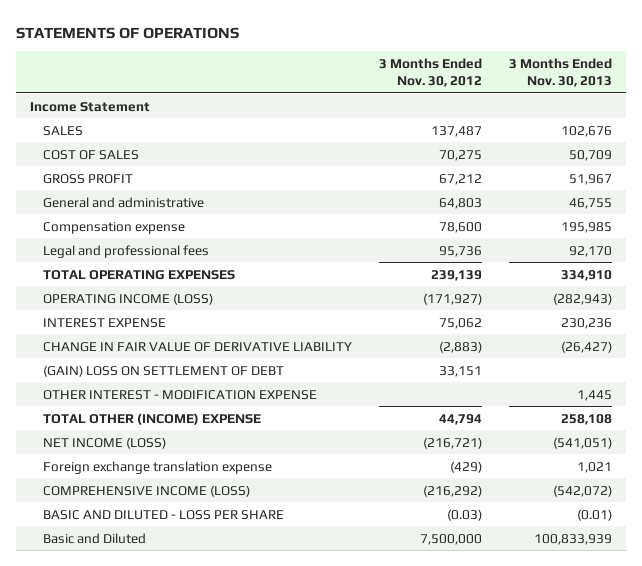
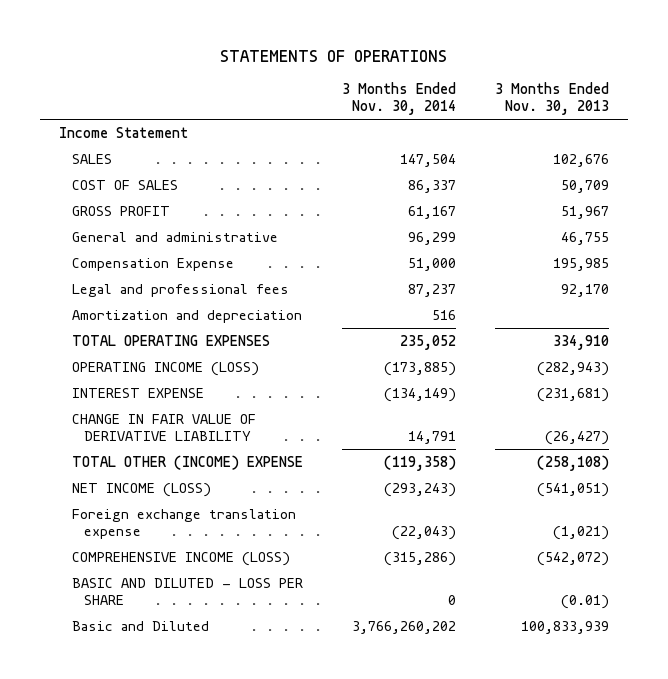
- | 3 Months Ended Nov. 30, 2012 | 3 Months Ended Nov. 30, 2013
+ | 3 Months Ended Nov. 30, 2014 | 3 Months Ended Nov. 30, 2013
- Compensation expense | 78,600 | 195,985
+ Compensation Expense | 51,000 | 195,985
+ Amortization and depreciation | 516 |
- INTEREST EXPENSE | 75,062 | 230,236
+ INTEREST EXPENSE | (134,149) | (231,681)
- (GAIN) LOSS ON SETTLEMENT OF DEBT | 33,151 |
- OTHER INTEREST - MODIFICATION EXPENSE | | 1,445
- TOTAL OTHER (INCOME) EXPENSE | 44,794 | 258,108
+ TOTAL OTHER (INCOME) EXPENSE | (119,358) | (258,108)
- Foreign exchange translation expense | (429) | 1,021
+ Foreign exchange translation expense | (22,043) | (1,021)

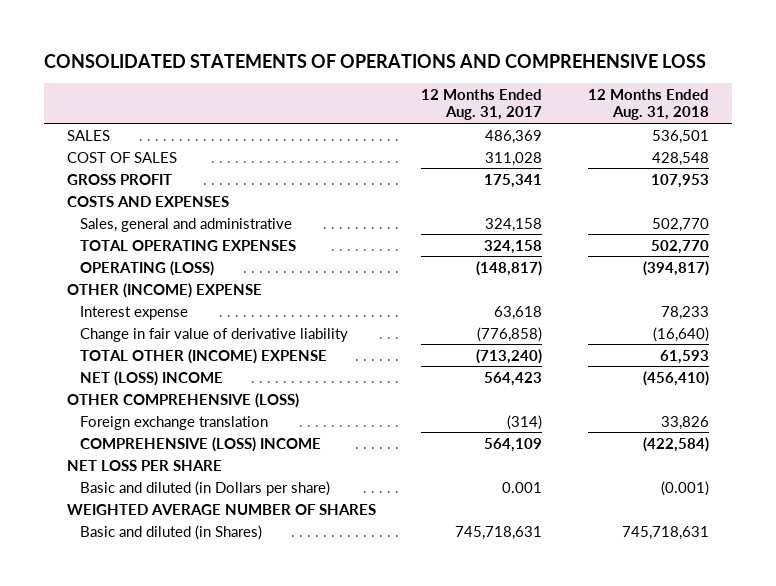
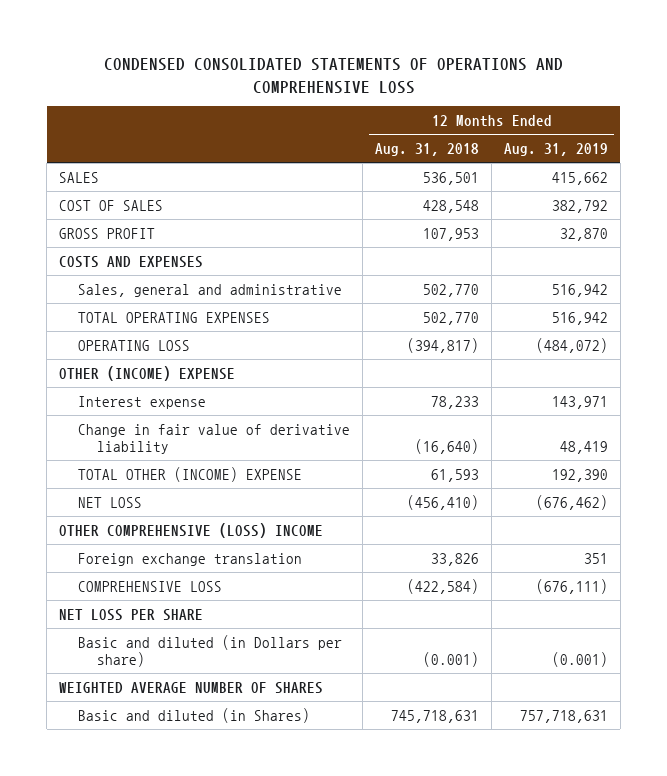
- CONSOLIDATED STATEMENTS OF OPERATIONS AND COMPREHENSIVE LOSS
+ CONDENSED CONSOLIDATED STATEMENTS OF OPERATIONS AND COMPREHENSIVE LOSS
- | 12 Months Ended Aug. 31, 2017 | 12 Months Ended Aug. 31, 2018
+ | 12 Months Ended Aug. 31, 2018 | 12 Months Ended Aug. 31, 2019
- OPERATING (LOSS) | (148,817) | (394,817)
+ OPERATING LOSS | (394,817) | (484,072)
- NET (LOSS) INCOME | 564,423 | (456,410)
- OTHER COMPREHENSIVE (LOSS)
+ NET LOSS | (456,410) | (676,462)
+ OTHER COMPREHENSIVE (LOSS) INCOME
- COMPREHENSIVE (LOSS) INCOME | 564,109 | (422,584)
+ COMPREHENSIVE LOSS | (422,584) | (676,111)

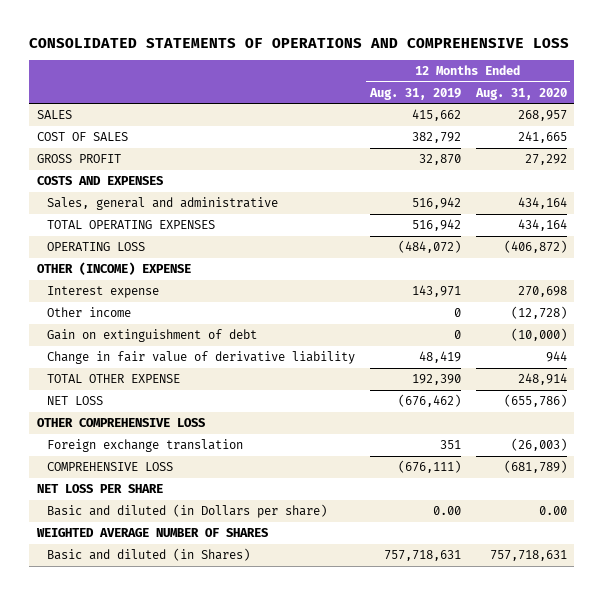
- CONDENSED CONSOLIDATED STATEMENTS OF OPERATIONS AND COMPREHENSIVE LOSS
+ CONSOLIDATED STATEMENTS OF OPERATIONS AND COMPREHENSIVE LOSS
- | 12 Months Ended Aug. 31, 2018 | 12 Months Ended Aug. 31, 2019
+ | 12 Months Ended Aug. 31, 2019 | 12 Months Ended Aug. 31, 2020
+ Other income | 0 | (12,728)
+ Gain on extinguishment of debt | 0 | (10,000)
- TOTAL OTHER (INCOME) EXPENSE | 61,593 | 192,390
+ TOTAL OTHER EXPENSE | 192,390 | 248,914
- OTHER COMPREHENSIVE (LOSS) INCOME
+ OTHER COMPREHENSIVE LOSS
- Basic and diluted (in Dollars per share) | (0.001) | (0.001)
+ Basic and diluted (in Dollars per share) | 0.00 | 0.00

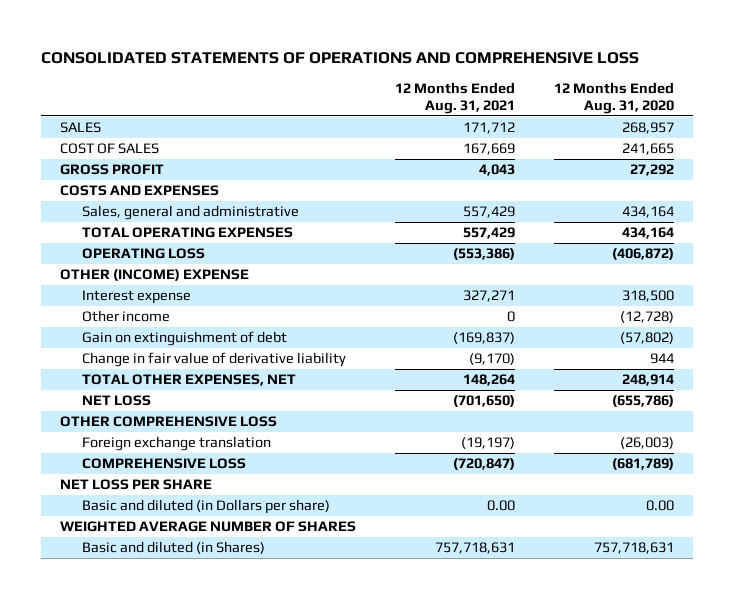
- | 12 Months Ended Aug. 31, 2019 | 12 Months Ended Aug. 31, 2020
+ | 12 Months Ended Aug. 31, 2021 | 12 Months Ended Aug. 31, 2020
- Interest expense | 143,971 | 270,698
+ Interest expense | 327,271 | 318,500
- Gain on extinguishment of debt | 0 | (10,000)
+ Gain on extinguishment of debt | (169,837) | (57,802)
- TOTAL OTHER EXPENSE | 192,390 | 248,914
+ TOTAL OTHER EXPENSES, NET | 148,264 | 248,914

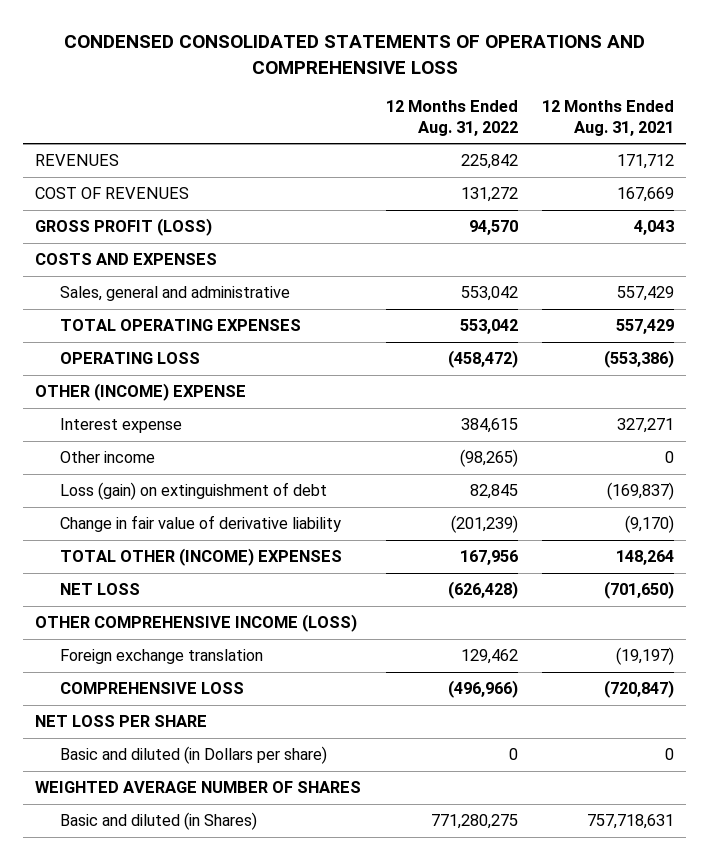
- CONSOLIDATED STATEMENTS OF OPERATIONS AND COMPREHENSIVE LOSS
+ CONDENSED CONSOLIDATED STATEMENTS OF OPERATIONS AND COMPREHENSIVE LOSS
- | 12 Months Ended Aug. 31, 2021 | 12 Months Ended Aug. 31, 2020
+ | 12 Months Ended Aug. 31, 2022 | 12 Months Ended Aug. 31, 2021
- SALES | 171,712 | 268,957
- COST OF SALES | 167,669 | 241,665
- GROSS PROFIT | 4,043 | 27,292
+ REVENUES | 225,842 | 171,712
+ COST OF REVENUES | 131,272 | 167,669
+ GROSS PROFIT (LOSS) | 94,570 | 4,043
- Gain on extinguishment of debt | (169,837) | (57,802)
+ Loss (gain) on extinguishment of debt | 82,845 | (169,837)
- TOTAL OTHER EXPENSES, NET | 148,264 | 248,914
+ TOTAL OTHER (INCOME) EXPENSES | 167,956 | 148,264
- OTHER COMPREHENSIVE LOSS
+ OTHER COMPREHENSIVE INCOME (LOSS)
- Basic and diluted (in Dollars per share) | 0.00 | 0.00
+ Basic and diluted (in Dollars per share) | 0 | 0

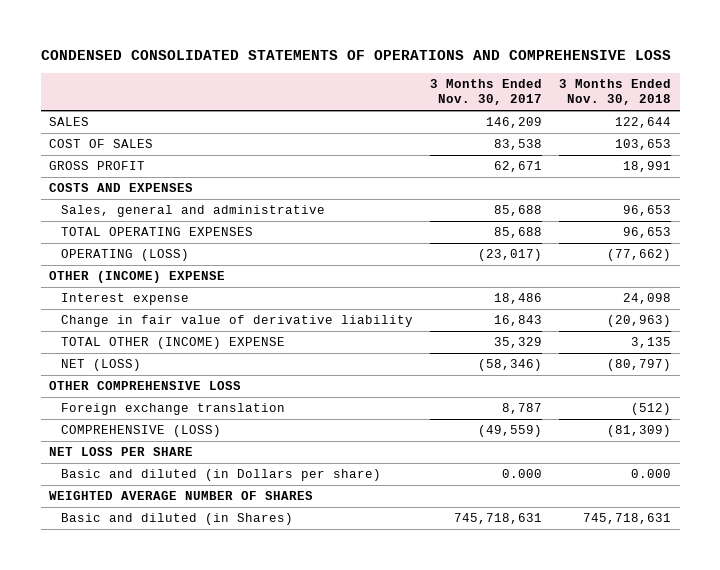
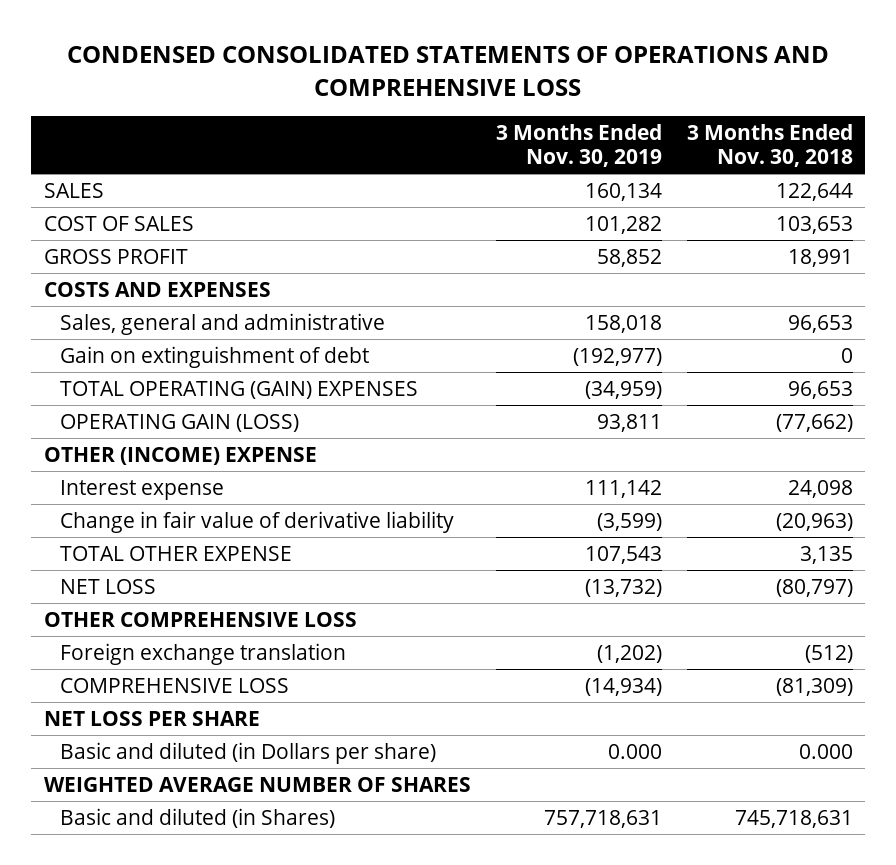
- | 3 Months Ended Nov. 30, 2017 | 3 Months Ended Nov. 30, 2018
+ | 3 Months Ended Nov. 30, 2019 | 3 Months Ended Nov. 30, 2018
- TOTAL OPERATING EXPENSES | 85,688 | 96,653
- OPERATING (LOSS) | (23,017) | (77,662)
+ Gain on extinguishment of debt | (192,977) | 0
+ TOTAL OPERATING (GAIN) EXPENSES | (34,959) | 96,653
+ OPERATING GAIN (LOSS) | 93,811 | (77,662)
- TOTAL OTHER (INCOME) EXPENSE | 35,329 | 3,135
- NET (LOSS) | (58,346) | (80,797)
+ TOTAL OTHER EXPENSE | 107,543 | 3,135
+ NET LOSS | (13,732) | (80,797)
- COMPREHENSIVE (LOSS) | (49,559) | (81,309)
+ COMPREHENSIVE LOSS | (14,934) | (81,309)

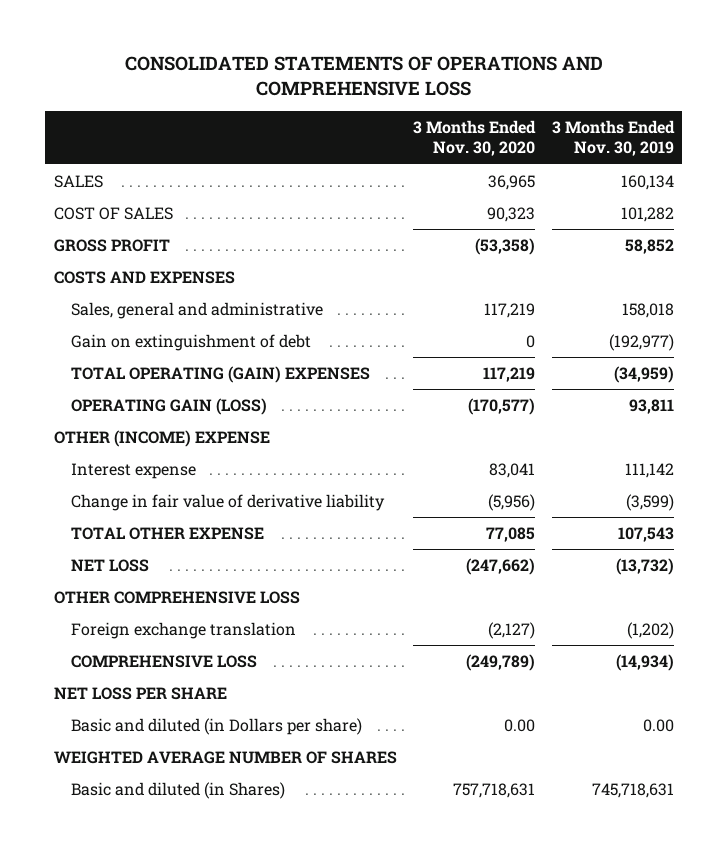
- CONDENSED CONSOLIDATED STATEMENTS OF OPERATIONS AND COMPREHENSIVE LOSS
+ CONSOLIDATED STATEMENTS OF OPERATIONS AND COMPREHENSIVE LOSS
- | 3 Months Ended Nov. 30, 2019 | 3 Months Ended Nov. 30, 2018
+ | 3 Months Ended Nov. 30, 2020 | 3 Months Ended Nov. 30, 2019
- Basic and diluted (in Dollars per share) | 0.000 | 0.000
+ Basic and diluted (in Dollars per share) | 0.00 | 0.00
- Basic and diluted (in Shares) | 757,718,631 | 745,718,631
+ Basic and diluted (in Shares) | 757,718,631 | 745,718,631

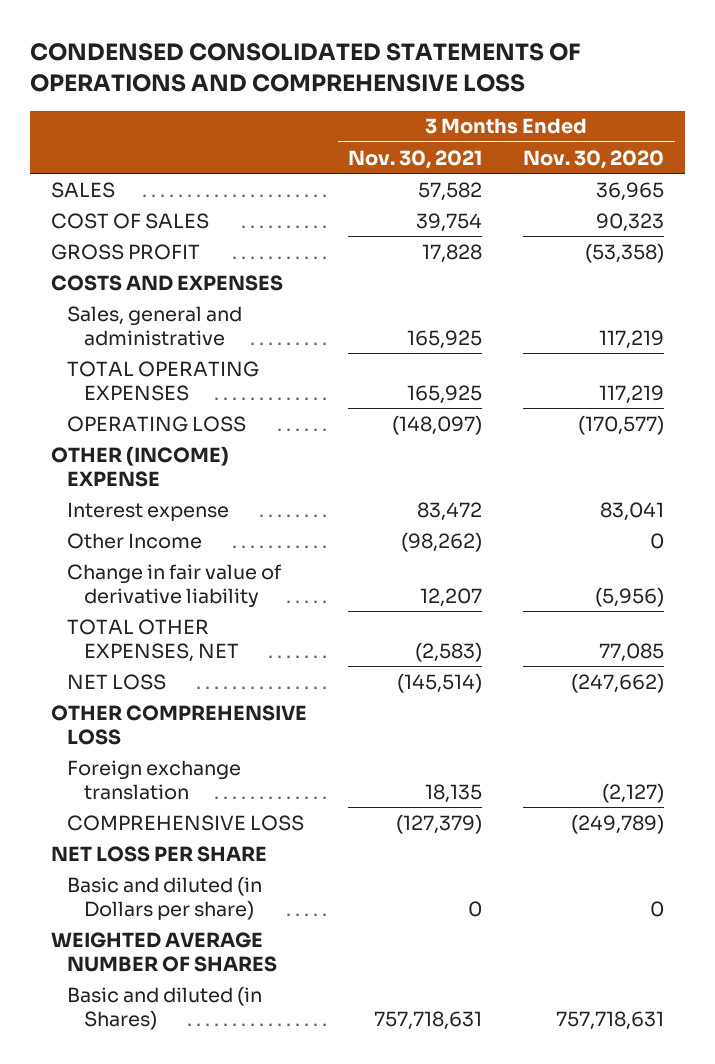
- CONSOLIDATED STATEMENTS OF OPERATIONS AND COMPREHENSIVE LOSS
+ CONDENSED CONSOLIDATED STATEMENTS OF OPERATIONS AND COMPREHENSIVE LOSS
- | 3 Months Ended Nov. 30, 2020 | 3 Months Ended Nov. 30, 2019
+ | 3 Months Ended Nov. 30, 2021 | 3 Months Ended Nov. 30, 2020
- Gain on extinguishment of debt | 0 | (192,977)
- TOTAL OPERATING (GAIN) EXPENSES | 117,219 | (34,959)
- OPERATING GAIN (LOSS) | (170,577) | 93,811
+ TOTAL OPERATING EXPENSES | 165,925 | 117,219
+ OPERATING LOSS | (148,097) | (170,577)
+ Other Income | (98,262) | 0
- TOTAL OTHER EXPENSE | 77,085 | 107,543
+ TOTAL OTHER EXPENSES, NET | (2,583) | 77,085
- Basic and diluted (in Dollars per share) | 0.00 | 0.00
+ Basic and diluted (in Dollars per share) | 0 | 0

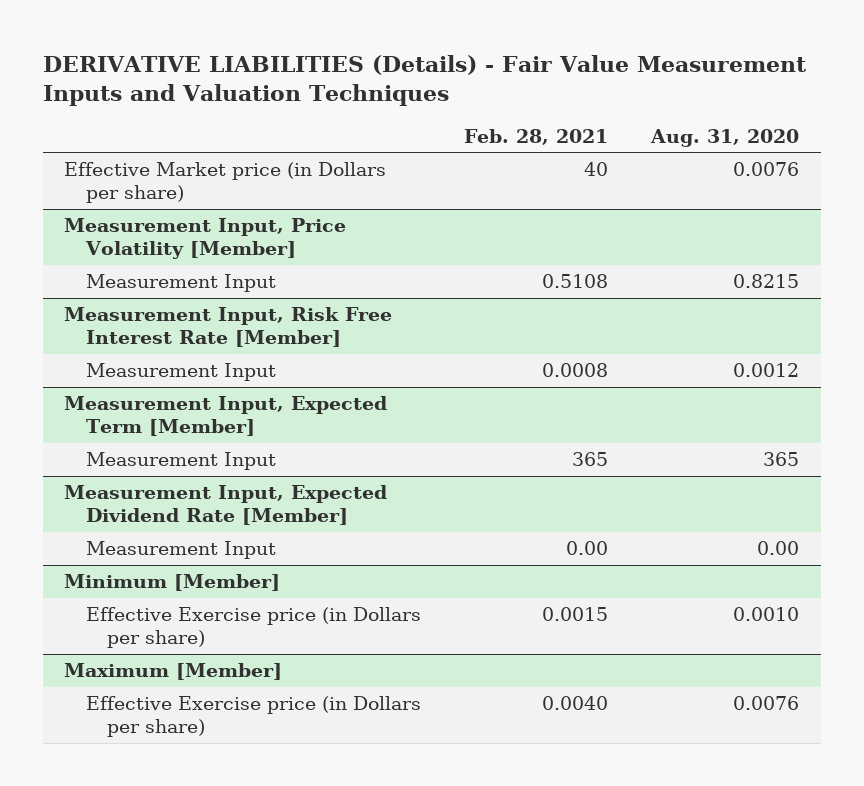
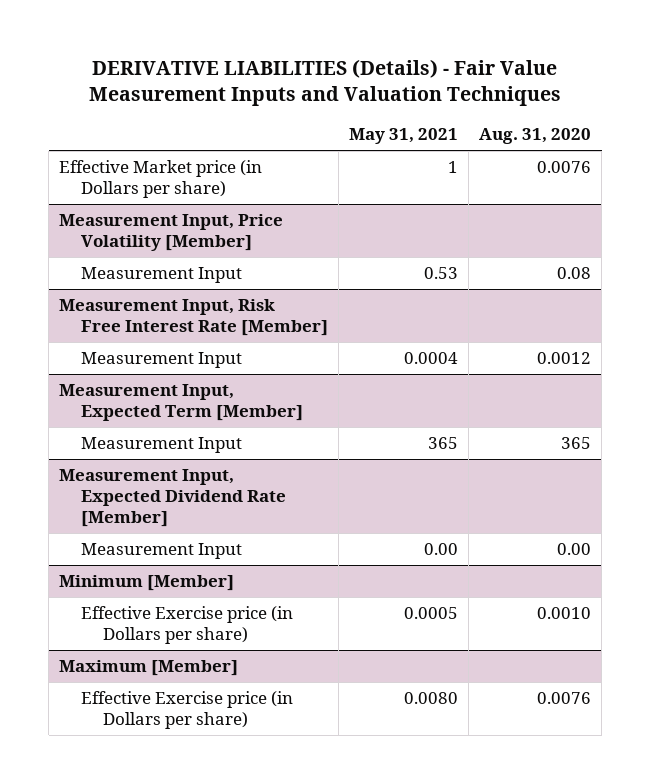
- | Feb. 28, 2021 | Aug. 31, 2020
+ | May 31, 2021 | Aug. 31, 2020
@ Measurement Input, Price Volatility [Member]
- Measurement Input | 0.5108 | 0.8215
+ Measurement Input | 0.53 | 0.08

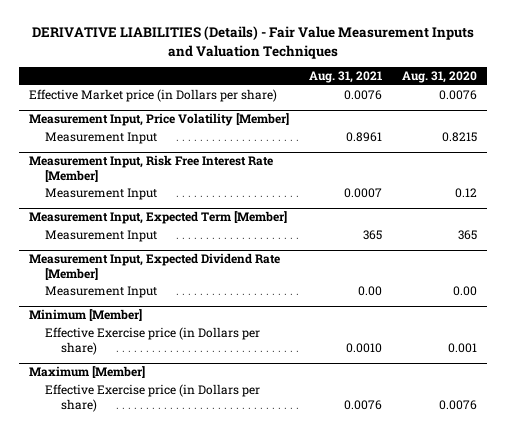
- | May 31, 2021 | Aug. 31, 2020
+ | Aug. 31, 2021 | Aug. 31, 2020
@ Measurement Input, Price Volatility [Member]
- Measurement Input | 0.53 | 0.08
+ Measurement Input | 0.8961 | 0.8215
@ Measurement Input, Risk Free Interest Rate [Member]
- Measurement Input | 0.0004 | 0.0012
+ Measurement Input | 0.0007 | 0.12
@ Minimum [Member]
- Effective Exercise price (in Dollars per share) | 0.0005 | 0.0010
+ Effective Exercise price (in Dollars per share) | 0.0010 | 0.001

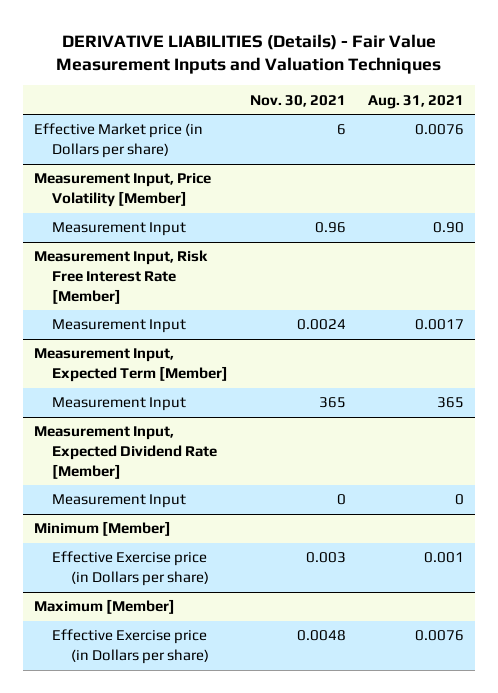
- | Aug. 31, 2021 | Aug. 31, 2020
+ | Nov. 30, 2021 | Aug. 31, 2021
@ Measurement Input, Price Volatility [Member]
- Measurement Input | 0.8961 | 0.8215
+ Measurement Input | 0.96 | 0.90
@ Measurement Input, Risk Free Interest Rate [Member]
- Measurement Input | 0.0007 | 0.12
+ Measurement Input | 0.0024 | 0.0017
@ Measurement Input, Expected Dividend Rate [Member]
- Measurement Input | 0.00 | 0.00
+ Measurement Input | 0 | 0
@ Minimum [Member]
- Effective Exercise price (in Dollars per share) | 0.0010 | 0.001
+ Effective Exercise price (in Dollars per share) | 0.003 | 0.001

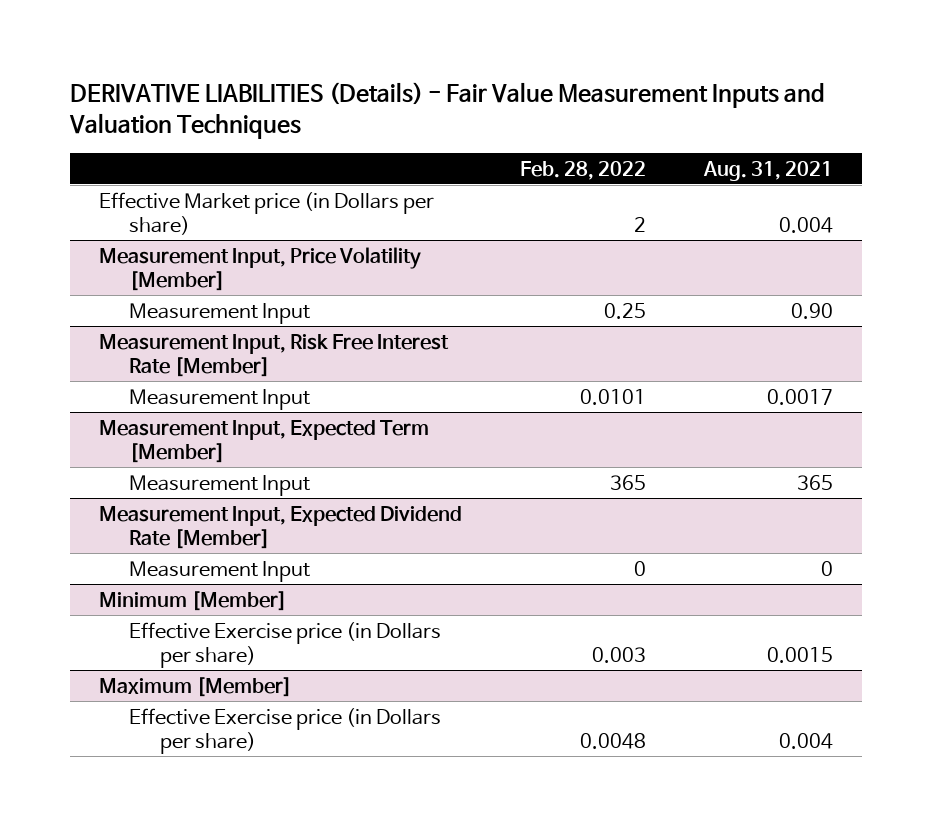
- | Nov. 30, 2021 | Aug. 31, 2021
+ | Feb. 28, 2022 | Aug. 31, 2021
- Effective Market price (in Dollars per share) | 6 | 0.0076
+ Effective Market price (in Dollars per share) | 2 | 0.004
@ Minimum [Member]
- Effective Exercise price (in Dollars per share) | 0.003 | 0.001
+ Effective Exercise price (in Dollars per share) | 0.003 | 0.0015
@ Maximum [Member]
- Effective Exercise price (in Dollars per share) | 0.0048 | 0.0076
+ Effective Exercise price (in Dollars per share) | 0.0048 | 0.004

